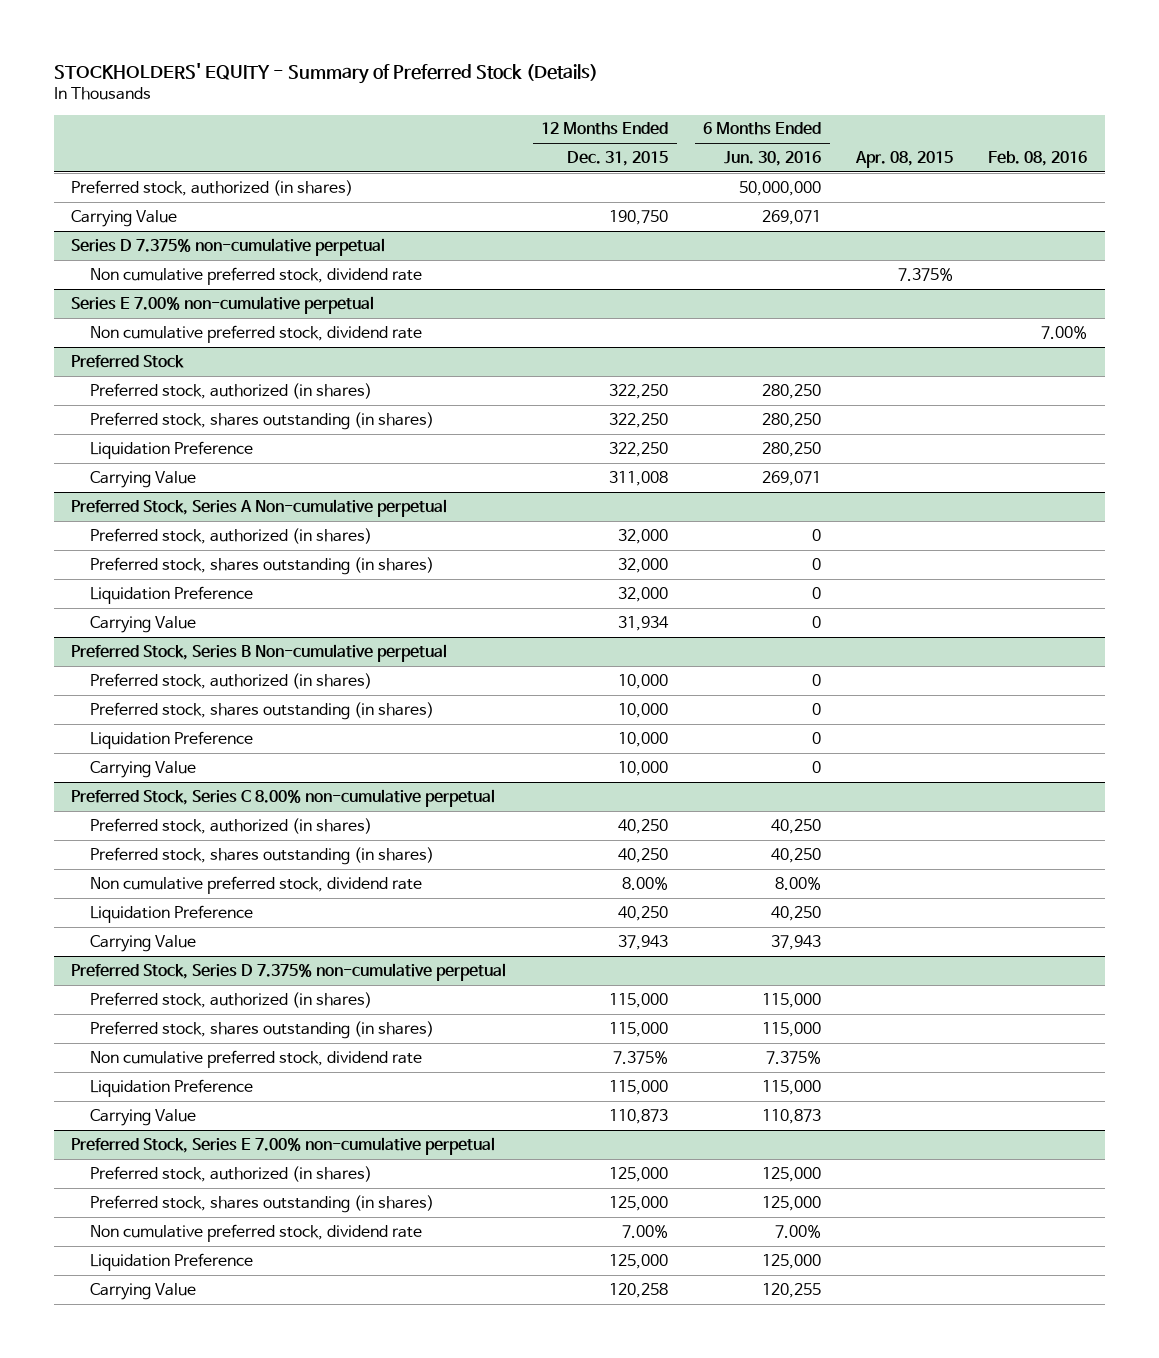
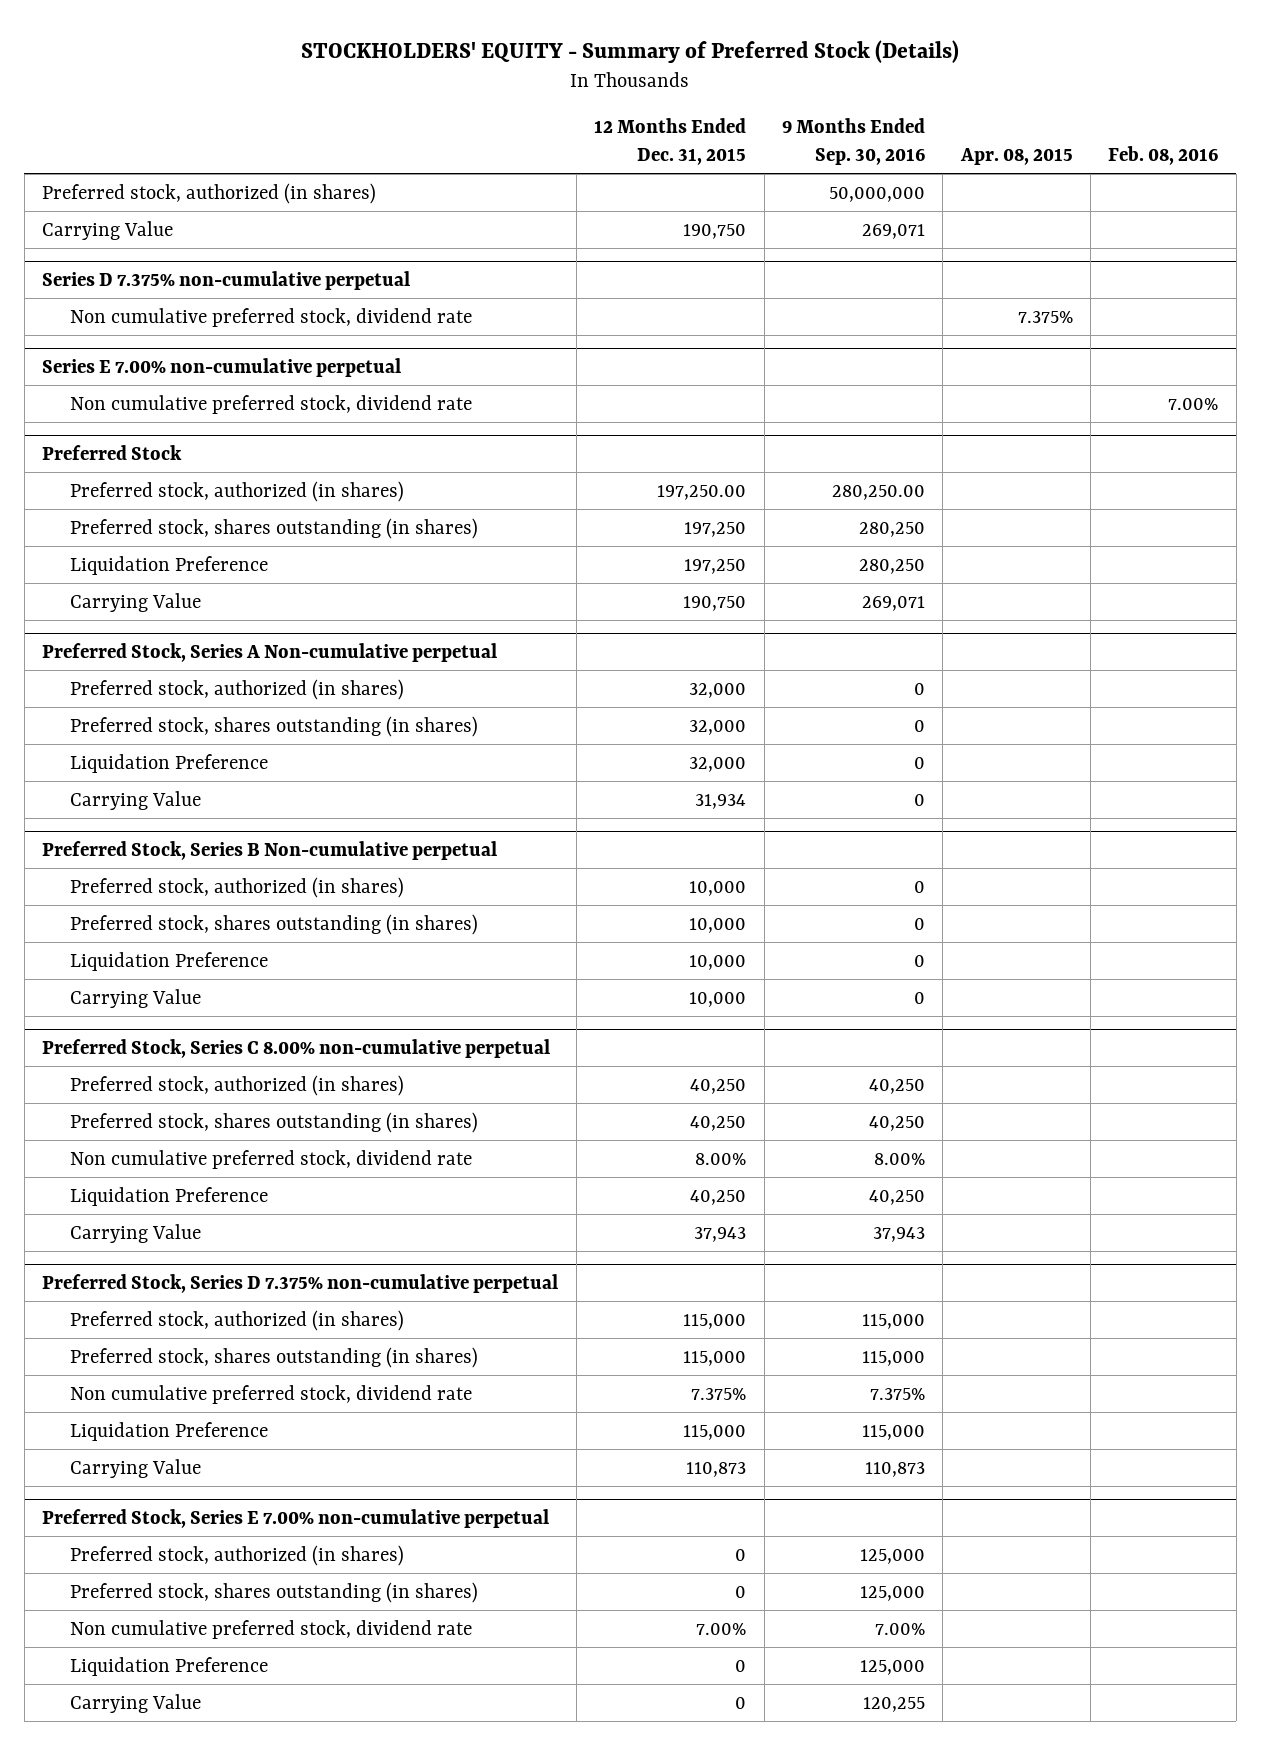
- | 12 Months Ended Dec. 31, 2015 | 6 Months Ended Jun. 30, 2016 | Apr. 08, 2015 | Feb. 08, 2016
+ | 12 Months Ended Dec. 31, 2015 | 9 Months Ended Sep. 30, 2016 | Apr. 08, 2015 | Feb. 08, 2016
@ Preferred Stock
- Preferred stock, authorized (in shares) | 322,250 | 280,250 | |
- Preferred stock, shares outstanding (in shares) | 322,250 | 280,250 | |
- Liquidation Preference | 322,250 | 280,250 | |
- Carrying Value | 311,008 | 269,071 | |
+ Preferred stock, authorized (in shares) | 197,250.00 | 280,250.00 | |
+ Preferred stock, shares outstanding (in shares) | 197,250 | 280,250 | |
+ Liquidation Preference | 197,250 | 280,250 | |
+ Carrying Value | 190,750 | 269,071 | |
@ Preferred Stock, Series E 7.00% non-cumulative perpetual
- Preferred stock, authorized (in shares) | 125,000 | 125,000 | |
- Preferred stock, shares outstanding (in shares) | 125,000 | 125,000 | |
+ Preferred stock, authorized (in shares) | 0 | 125,000 | |
+ Preferred stock, shares outstanding (in shares) | 0 | 125,000 | |
- Liquidation Preference | 125,000 | 125,000 | |
- Carrying Value | 120,258 | 120,255 | |
+ Liquidation Preference | 0 | 125,000 | |
+ Carrying Value | 0 | 120,255 | |

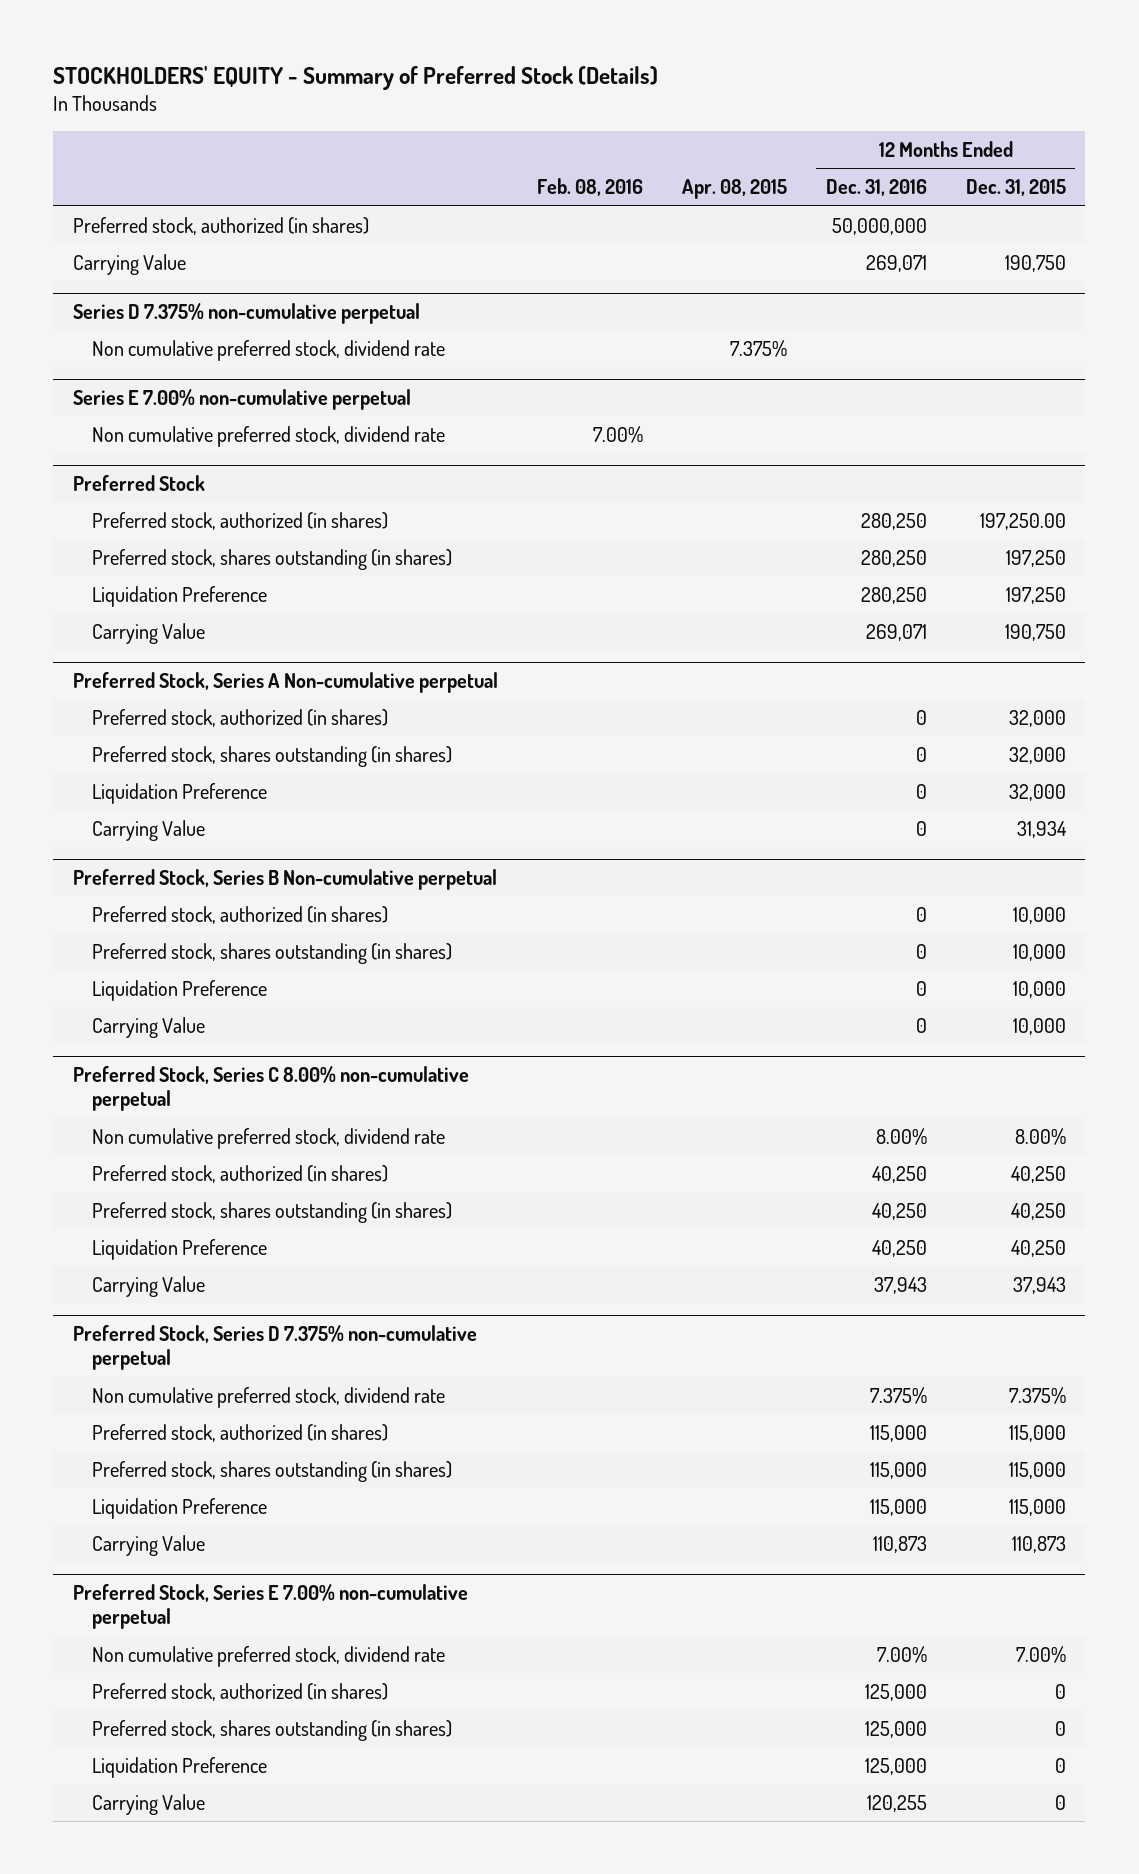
- | 12 Months Ended Dec. 31, 2015 | 9 Months Ended Sep. 30, 2016 | Apr. 08, 2015 | Feb. 08, 2016
+ | Feb. 08, 2016 | Apr. 08, 2015 | 12 Months Ended Dec. 31, 2016 | 12 Months Ended Dec. 31, 2015
@ Preferred Stock, Series C 8.00% non-cumulative perpetual
moved up: Non cumulative preferred stock, dividend rate | | | 8.00% | 8.00%
@ Preferred Stock, Series D 7.375% non-cumulative perpetual
moved up: Non cumulative preferred stock, dividend rate | | | 7.375% | 7.375%
@ Preferred Stock, Series E 7.00% non-cumulative perpetual
moved up: Non cumulative preferred stock, dividend rate | | | 7.00% | 7.00%

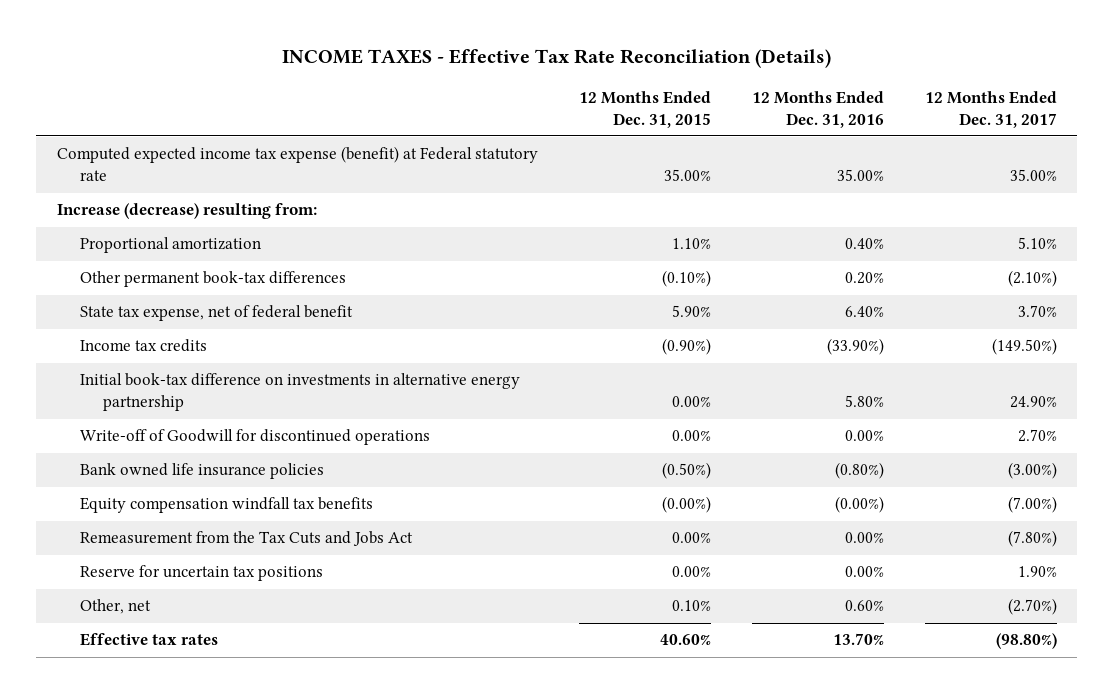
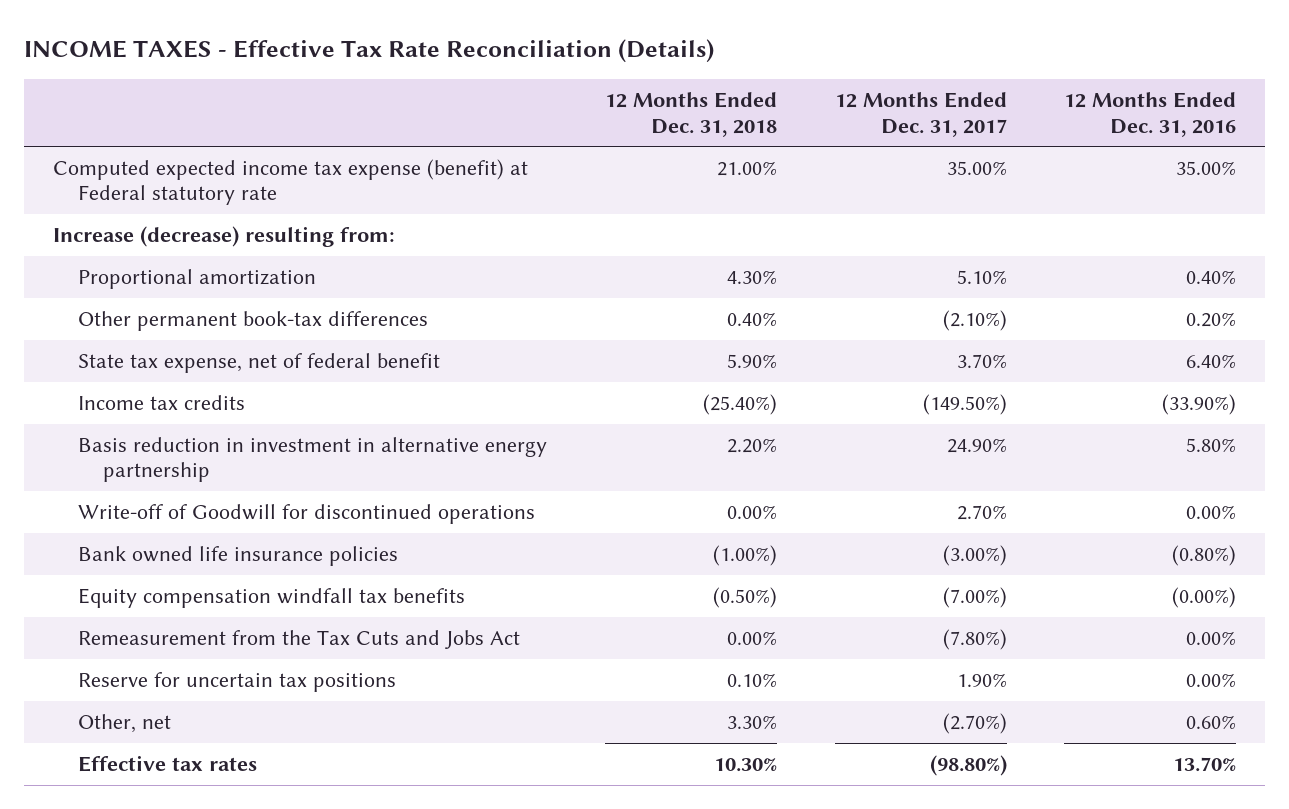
- | 12 Months Ended Dec. 31, 2015 | 12 Months Ended Dec. 31, 2016 | 12 Months Ended Dec. 31, 2017
+ | 12 Months Ended Dec. 31, 2018 | 12 Months Ended Dec. 31, 2017 | 12 Months Ended Dec. 31, 2016
- Initial book-tax difference on investments in alternative energy partnership | 0.00% | 5.80% | 24.90%
+ Basis reduction in investment in alternative energy partnership | 2.20% | 24.90% | 5.80%

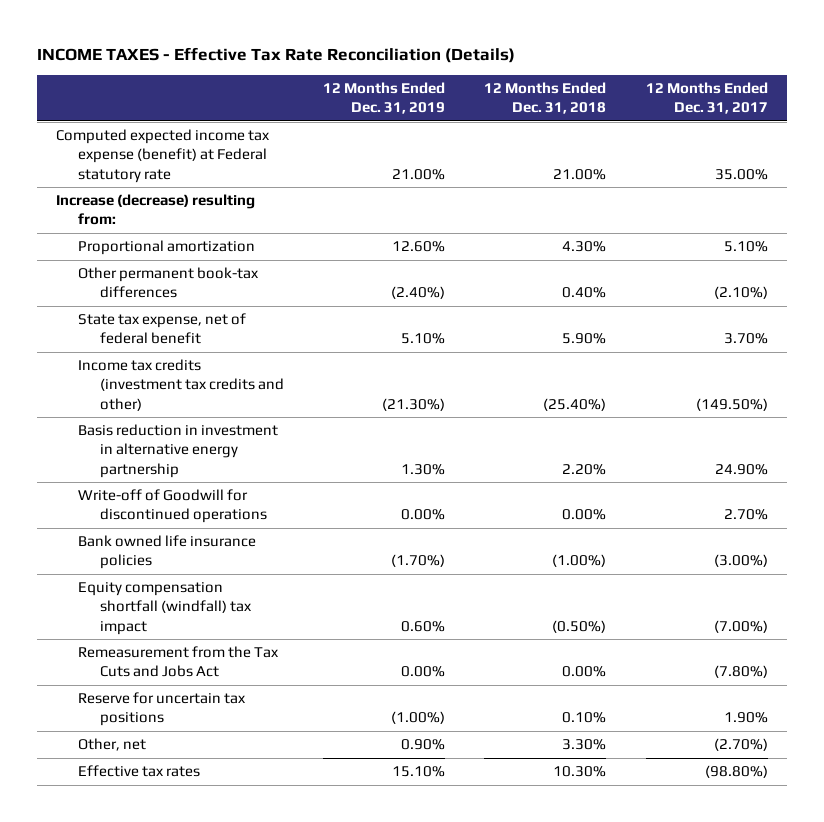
- | 12 Months Ended Dec. 31, 2018 | 12 Months Ended Dec. 31, 2017 | 12 Months Ended Dec. 31, 2016
+ | 12 Months Ended Dec. 31, 2019 | 12 Months Ended Dec. 31, 2018 | 12 Months Ended Dec. 31, 2017
- Income tax credits | (25.40%) | (149.50%) | (33.90%)
+ Income tax credits (investment tax credits and other) | (21.30%) | (25.40%) | (149.50%)
- Equity compensation windfall tax benefits | (0.50%) | (7.00%) | (0.00%)
+ Equity compensation shortfall (windfall) tax impact | 0.60% | (0.50%) | (7.00%)

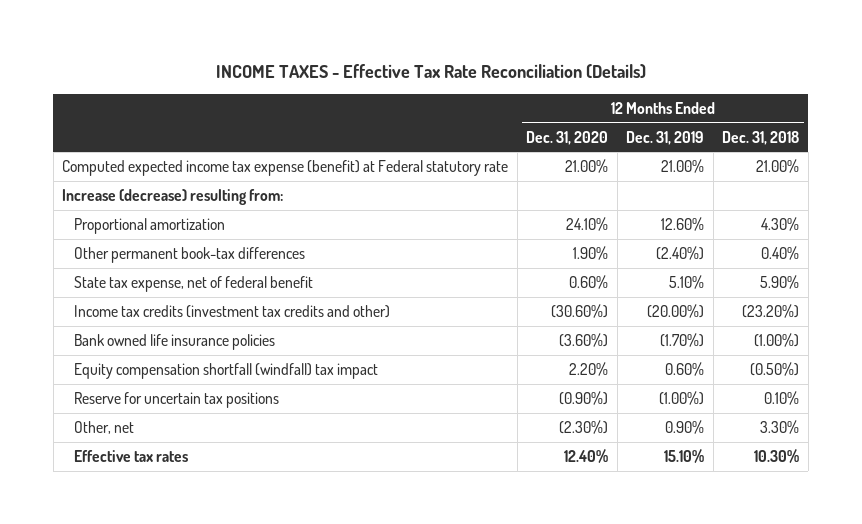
- | 12 Months Ended Dec. 31, 2019 | 12 Months Ended Dec. 31, 2018 | 12 Months Ended Dec. 31, 2017
+ | 12 Months Ended Dec. 31, 2020 | 12 Months Ended Dec. 31, 2019 | 12 Months Ended Dec. 31, 2018
- Income tax credits (investment tax credits and other) | (21.30%) | (25.40%) | (149.50%)
- Basis reduction in investment in alternative energy partnership | 1.30% | 2.20% | 24.90%
- Write-off of Goodwill for discontinued operations | 0.00% | 0.00% | 2.70%
+ Income tax credits (investment tax credits and other) | (30.60%) | (20.00%) | (23.20%)
- Remeasurement from the Tax Cuts and Jobs Act | 0.00% | 0.00% | (7.80%)

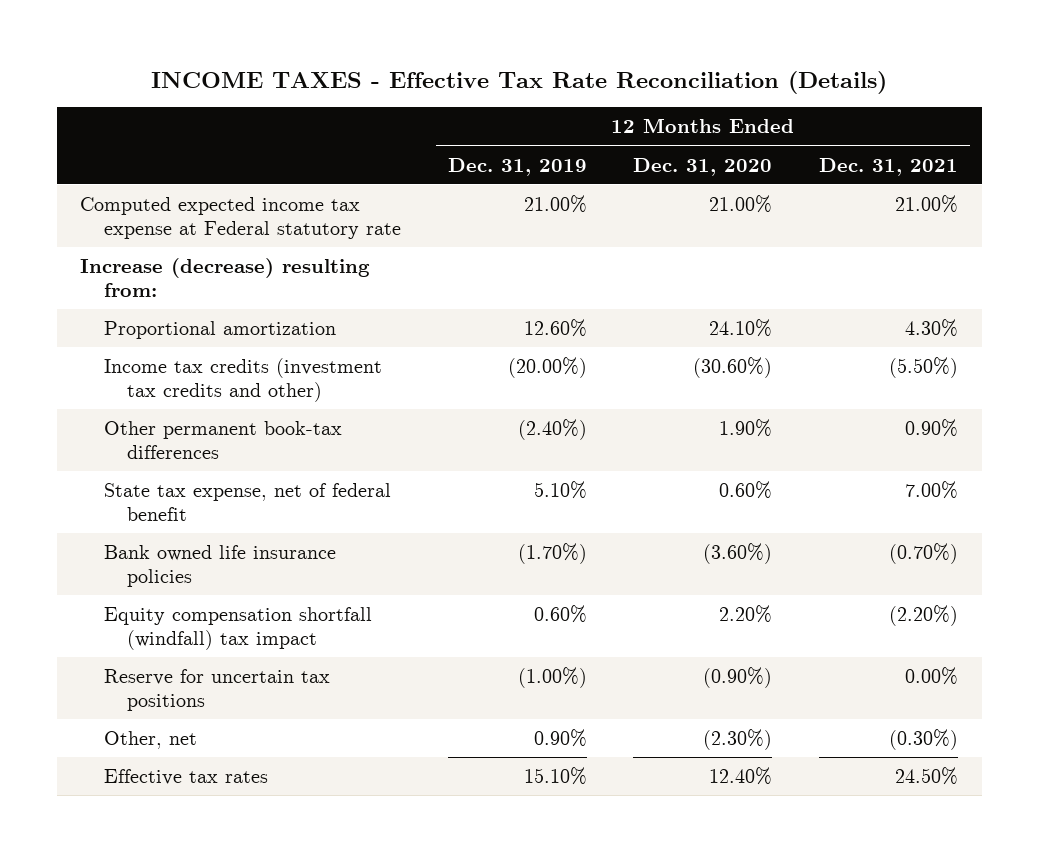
- | 12 Months Ended Dec. 31, 2020 | 12 Months Ended Dec. 31, 2019 | 12 Months Ended Dec. 31, 2018
+ | 12 Months Ended Dec. 31, 2019 | 12 Months Ended Dec. 31, 2020 | 12 Months Ended Dec. 31, 2021
- Computed expected income tax expense (benefit) at Federal statutory rate | 21.00% | 21.00% | 21.00%
+ Computed expected income tax expense at Federal statutory rate | 21.00% | 21.00% | 21.00%
moved up: Income tax credits (investment tax credits and other) | (20.00%) | (30.60%) | (5.50%)

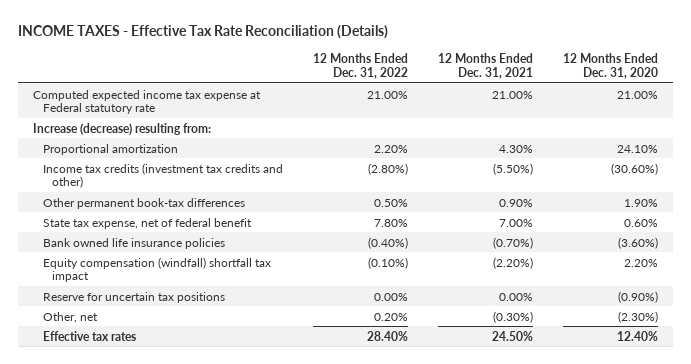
- | 12 Months Ended Dec. 31, 2019 | 12 Months Ended Dec. 31, 2020 | 12 Months Ended Dec. 31, 2021
+ | 12 Months Ended Dec. 31, 2022 | 12 Months Ended Dec. 31, 2021 | 12 Months Ended Dec. 31, 2020
- Equity compensation shortfall (windfall) tax impact | 0.60% | 2.20% | (2.20%)
+ Equity compensation (windfall) shortfall tax impact | (0.10%) | (2.20%) | 2.20%

